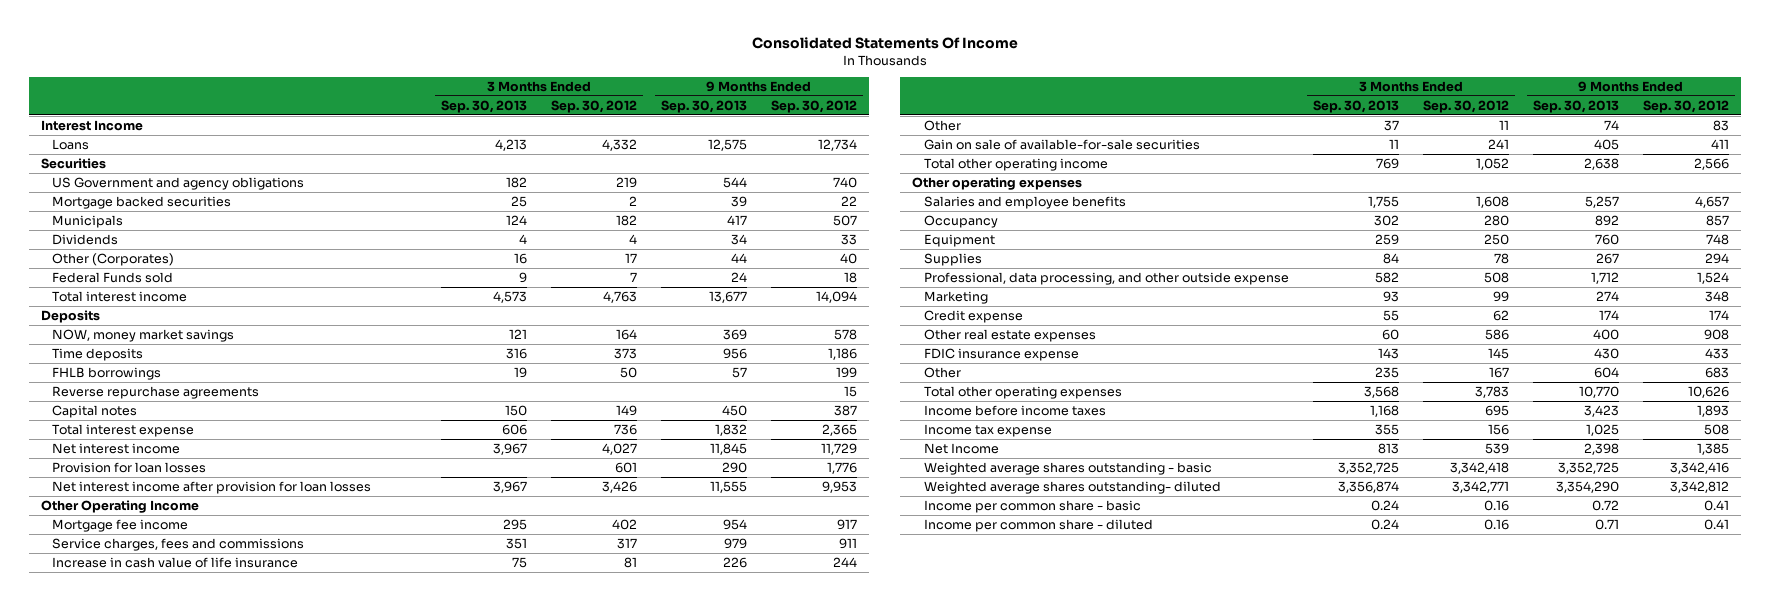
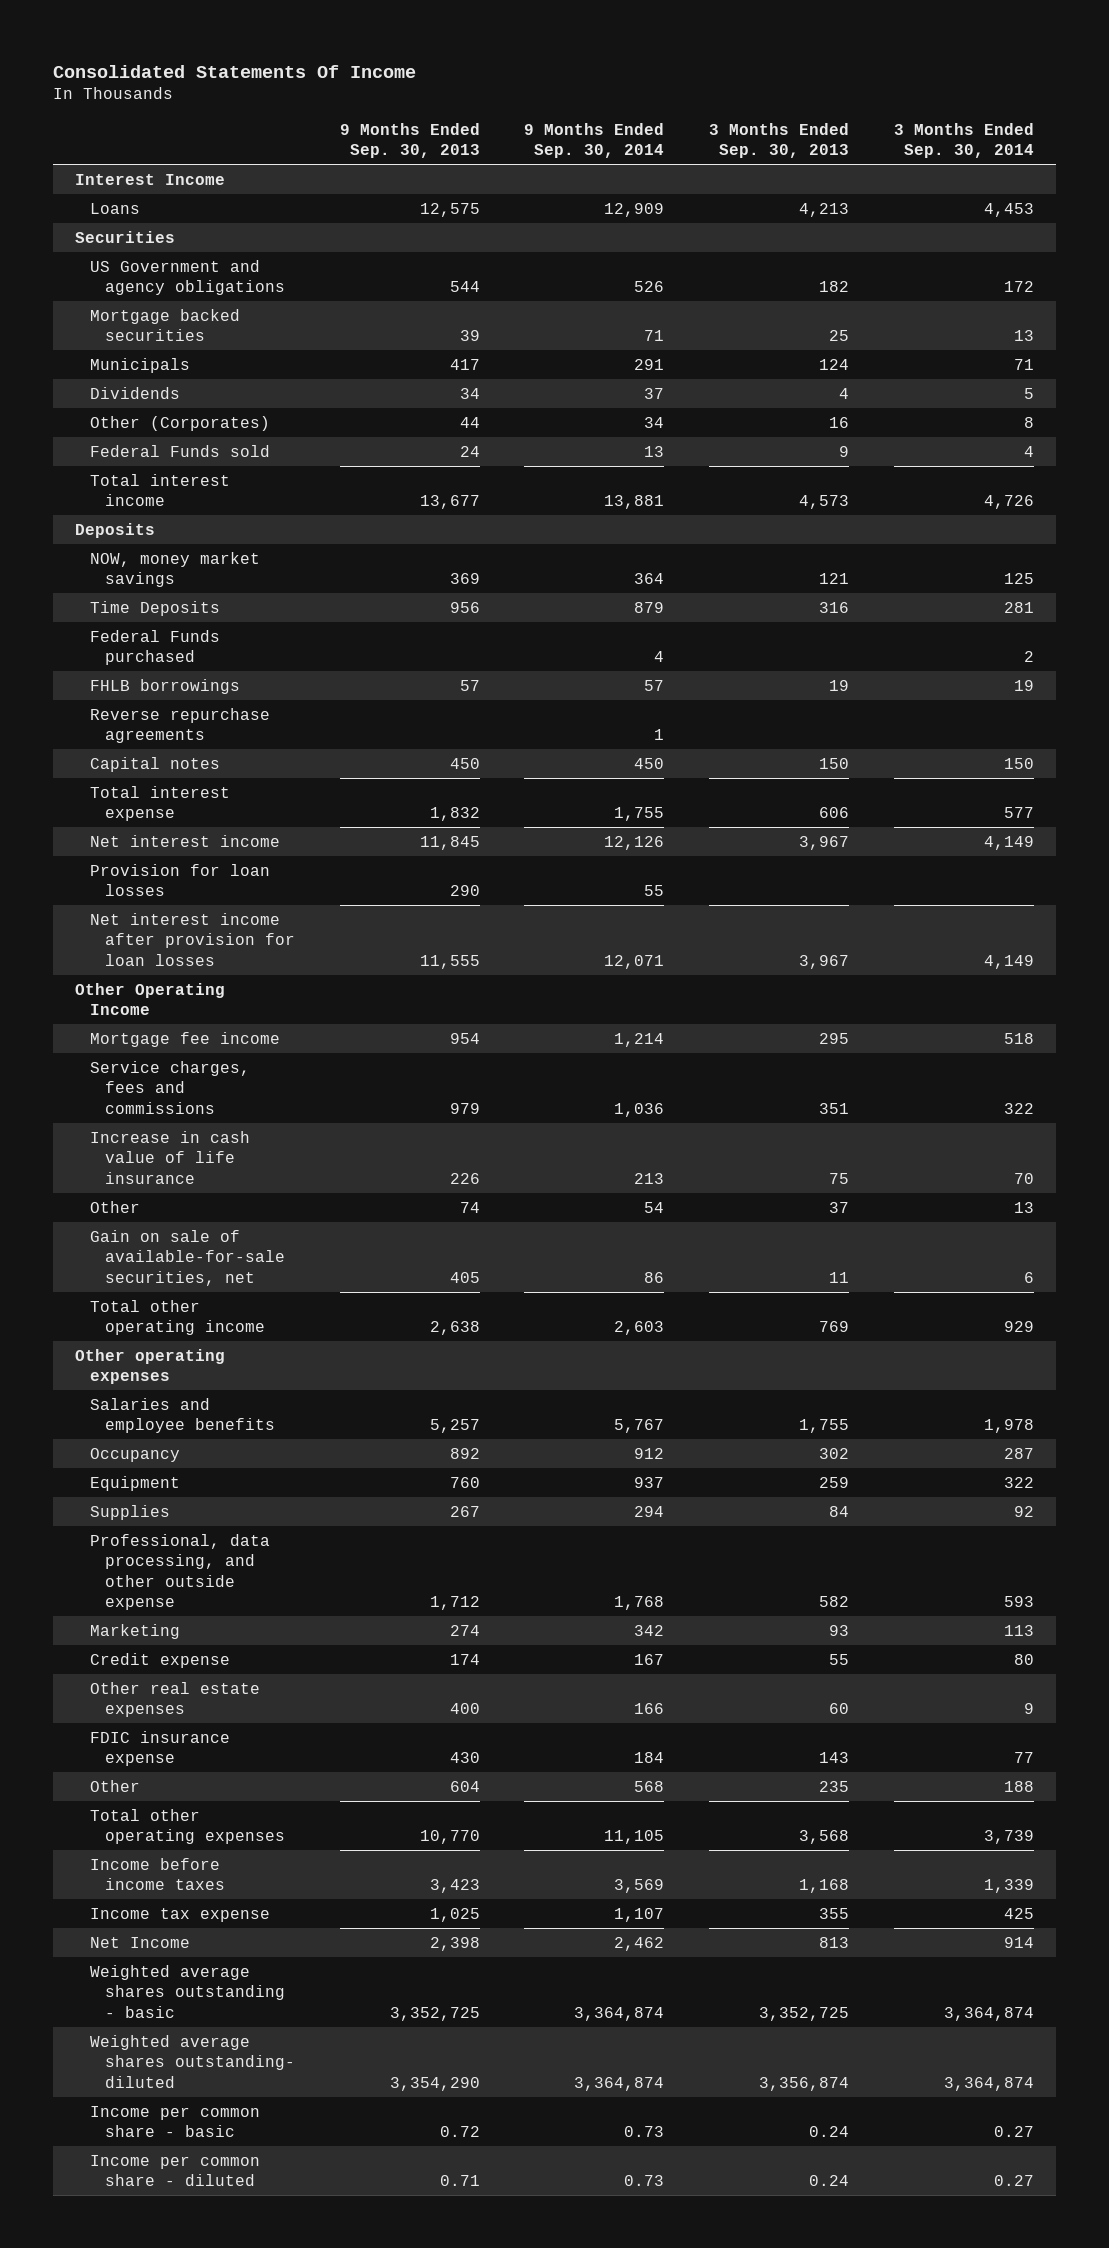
- | 3 Months Ended Sep. 30, 2013 | 3 Months Ended Sep. 30, 2012 | 9 Months Ended Sep. 30, 2013 | 9 Months Ended Sep. 30, 2012
+ | 9 Months Ended Sep. 30, 2013 | 9 Months Ended Sep. 30, 2014 | 3 Months Ended Sep. 30, 2013 | 3 Months Ended Sep. 30, 2014
- Time deposits | 316 | 373 | 956 | 1,186
+ Time Deposits | 956 | 879 | 316 | 281
+ Federal Funds purchased | | 4 | | 2
- Gain on sale of available-for-sale securities | 11 | 241 | 405 | 411
+ Gain on sale of available-for-sale securities, net | 405 | 86 | 11 | 6

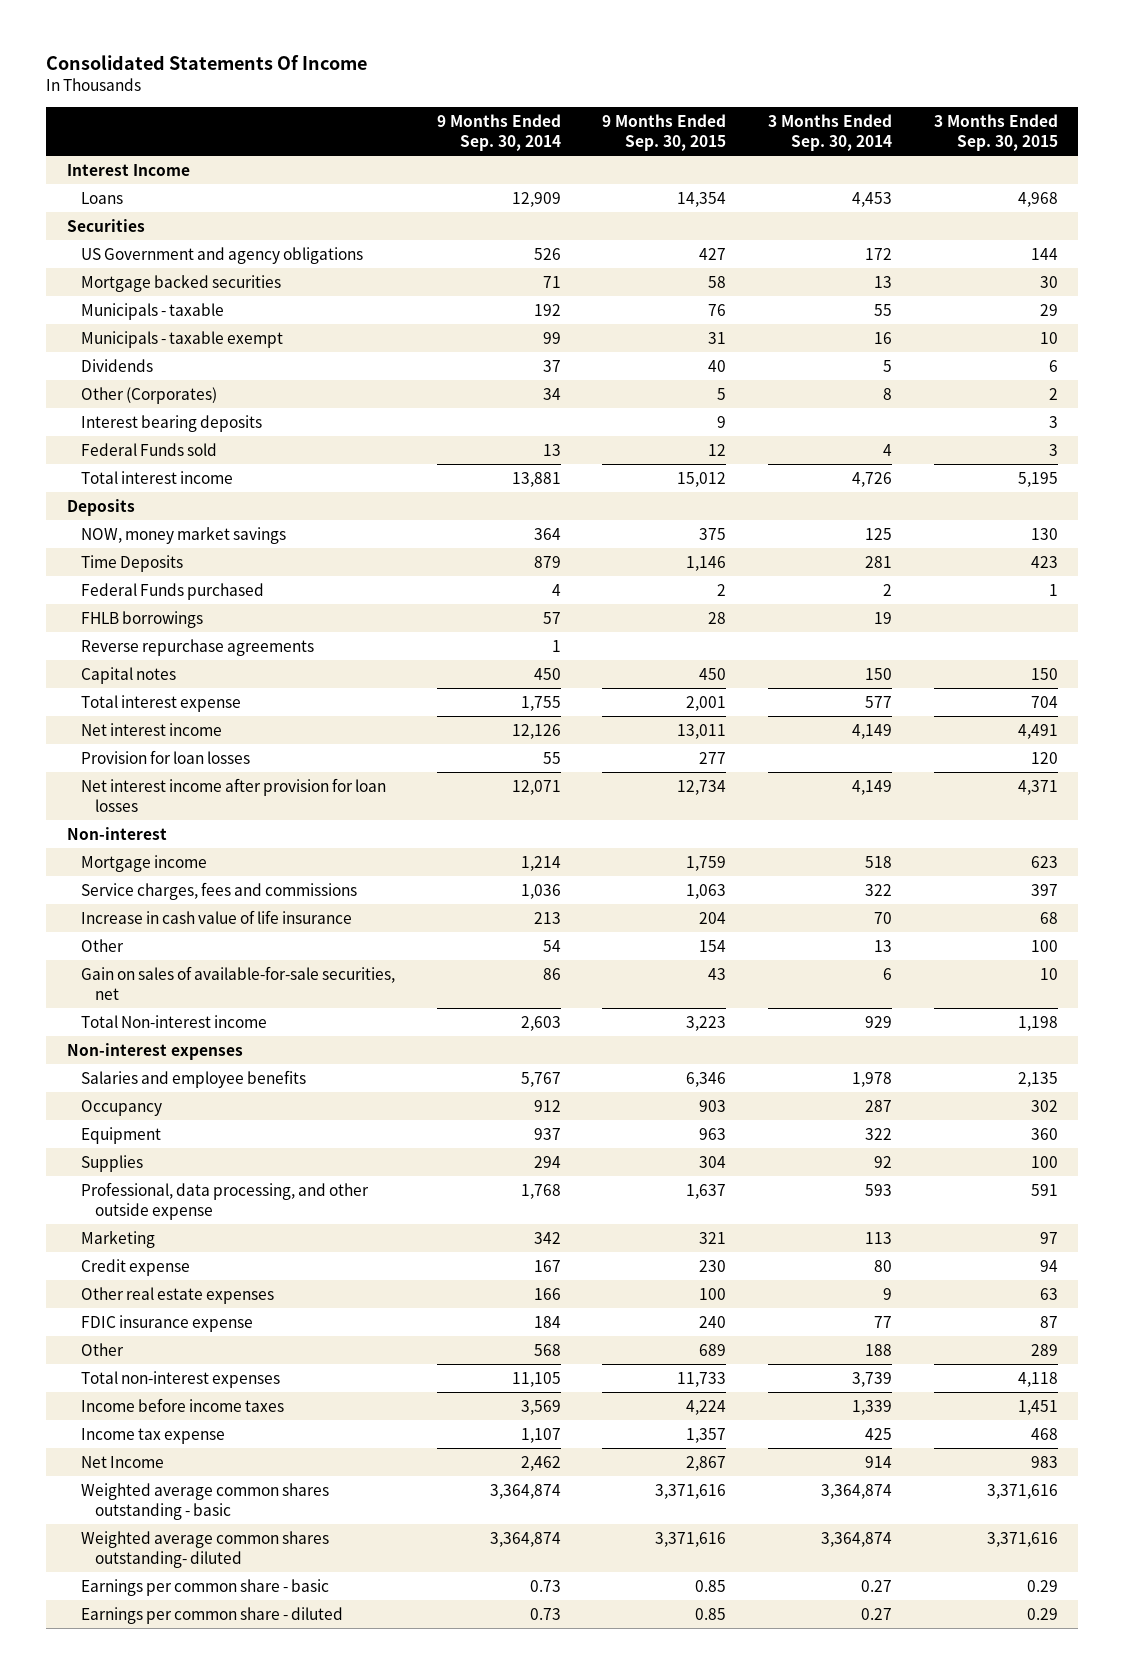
- | 9 Months Ended Sep. 30, 2013 | 9 Months Ended Sep. 30, 2014 | 3 Months Ended Sep. 30, 2013 | 3 Months Ended Sep. 30, 2014
+ | 9 Months Ended Sep. 30, 2014 | 9 Months Ended Sep. 30, 2015 | 3 Months Ended Sep. 30, 2014 | 3 Months Ended Sep. 30, 2015
- Municipals | 417 | 291 | 124 | 71
+ Municipals - taxable | 192 | 76 | 55 | 29
+ Municipals - taxable exempt | 99 | 31 | 16 | 10
+ Interest bearing deposits | | 9 | | 3
- Other Operating Income
- Mortgage fee income | 954 | 1,214 | 295 | 518
+ Non-interest
+ Mortgage income | 1,214 | 1,759 | 518 | 623
- Gain on sale of available-for-sale securities, net | 405 | 86 | 11 | 6
- Total other operating income | 2,638 | 2,603 | 769 | 929
- Other operating expenses
+ Gain on sales of available-for-sale securities, net | 86 | 43 | 6 | 10
+ Total Non-interest income | 2,603 | 3,223 | 929 | 1,198
+ Non-interest expenses
- Total other operating expenses | 10,770 | 11,105 | 3,568 | 3,739
+ Total non-interest expenses | 11,105 | 11,733 | 3,739 | 4,118
- Weighted average shares outstanding - basic | 3,352,725 | 3,364,874 | 3,352,725 | 3,364,874
- Weighted average shares outstanding- diluted | 3,354,290 | 3,364,874 | 3,356,874 | 3,364,874
- Income per common share - basic | 0.72 | 0.73 | 0.24 | 0.27
- Income per common share - diluted | 0.71 | 0.73 | 0.24 | 0.27
+ Weighted average common shares outstanding - basic | 3,364,874 | 3,371,616 | 3,364,874 | 3,371,616
+ Weighted average common shares outstanding- diluted | 3,364,874 | 3,371,616 | 3,364,874 | 3,371,616
+ Earnings per common share - basic | 0.73 | 0.85 | 0.27 | 0.29
+ Earnings per common share - diluted | 0.73 | 0.85 | 0.27 | 0.29

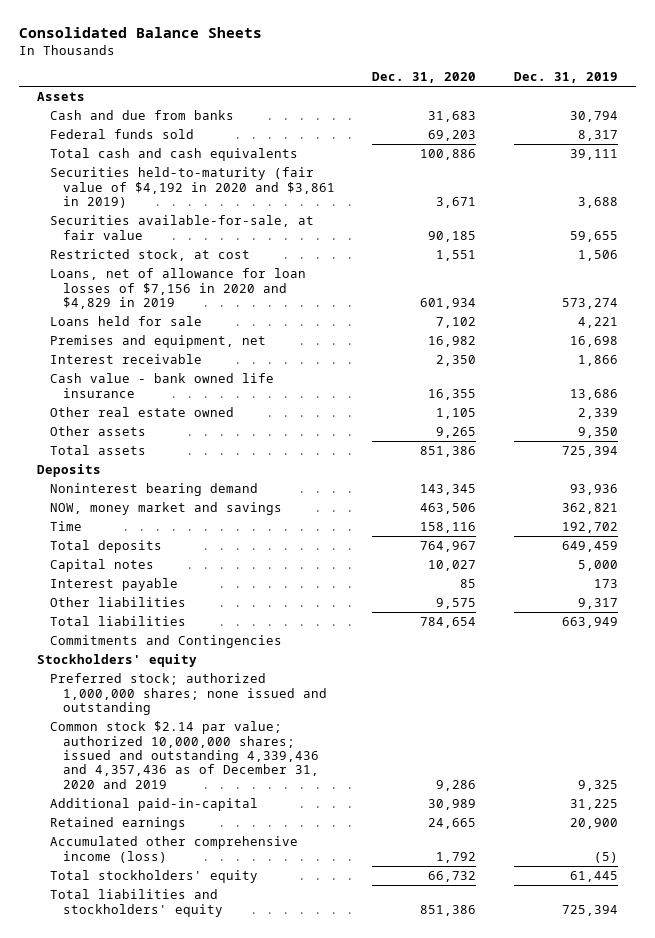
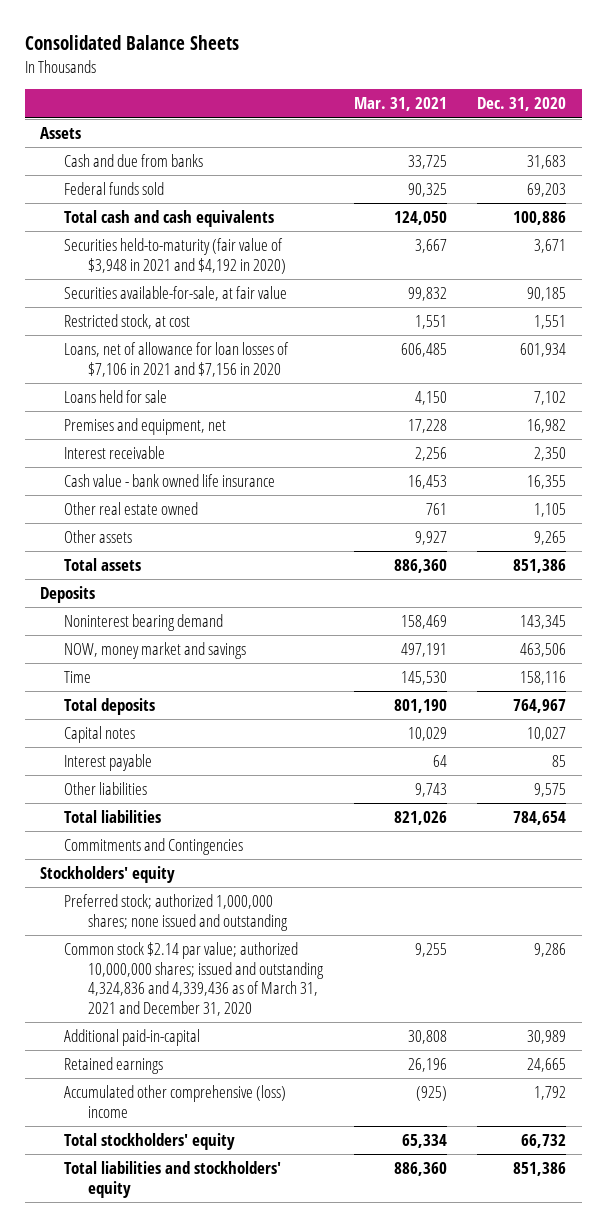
- | Dec. 31, 2020 | Dec. 31, 2019
+ | Mar. 31, 2021 | Dec. 31, 2020
- Securities held-to-maturity (fair value of $4,192 in 2020 and $3,861 in 2019) | 3,671 | 3,688
+ Securities held-to-maturity (fair value of $3,948 in 2021 and $4,192 in 2020) | 3,667 | 3,671
- Loans, net of allowance for loan losses of $7,156 in 2020 and $4,829 in 2019 | 601,934 | 573,274
+ Loans, net of allowance for loan losses of $7,106 in 2021 and $7,156 in 2020 | 606,485 | 601,934
- Common stock $2.14 par value; authorized 10,000,000 shares; issued and outstanding 4,339,436 and 4,357,436 as of December 31, 2020 and 2019 | 9,286 | 9,325
+ Common stock $2.14 par value; authorized 10,000,000 shares; issued and outstanding 4,324,836 and 4,339,436 as of March 31, 2021 and December 31, 2020 | 9,255 | 9,286
- Accumulated other comprehensive income (loss) | 1,792 | (5)
+ Accumulated other comprehensive (loss) income | (925) | 1,792

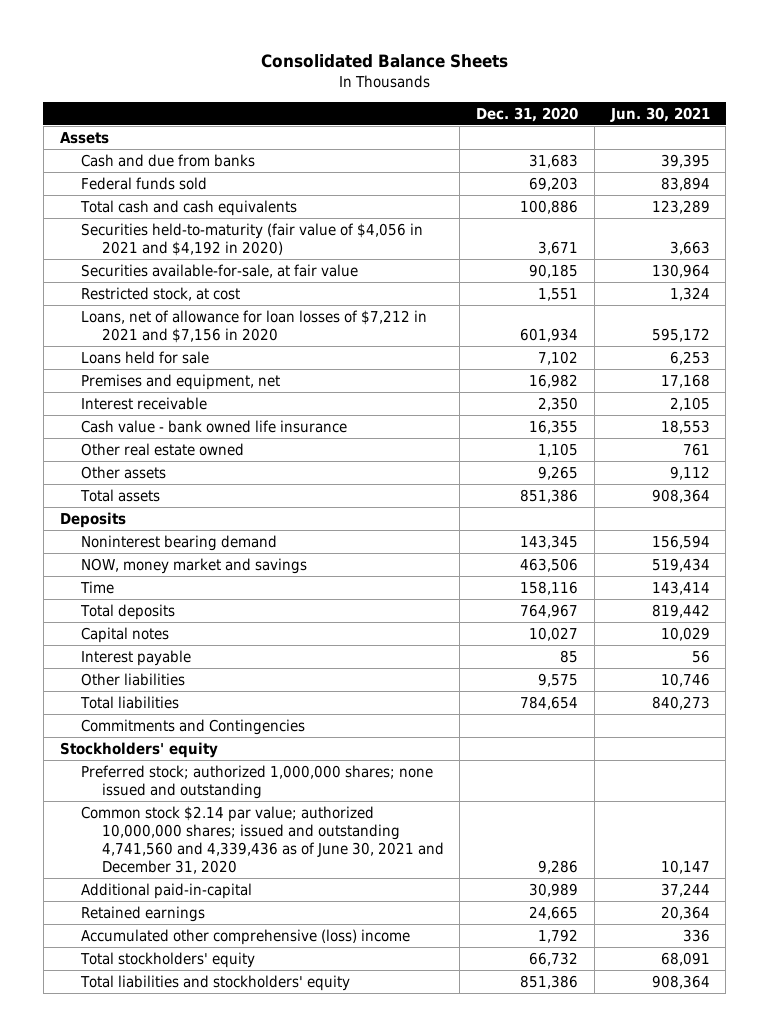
- | Mar. 31, 2021 | Dec. 31, 2020
+ | Dec. 31, 2020 | Jun. 30, 2021
- Securities held-to-maturity (fair value of $3,948 in 2021 and $4,192 in 2020) | 3,667 | 3,671
+ Securities held-to-maturity (fair value of $4,056 in 2021 and $4,192 in 2020) | 3,671 | 3,663
- Loans, net of allowance for loan losses of $7,106 in 2021 and $7,156 in 2020 | 606,485 | 601,934
+ Loans, net of allowance for loan losses of $7,212 in 2021 and $7,156 in 2020 | 601,934 | 595,172
- Common stock $2.14 par value; authorized 10,000,000 shares; issued and outstanding 4,324,836 and 4,339,436 as of March 31, 2021 and December 31, 2020 | 9,255 | 9,286
+ Common stock $2.14 par value; authorized 10,000,000 shares; issued and outstanding 4,741,560 and 4,339,436 as of June 30, 2021 and December 31, 2020 | 9,286 | 10,147

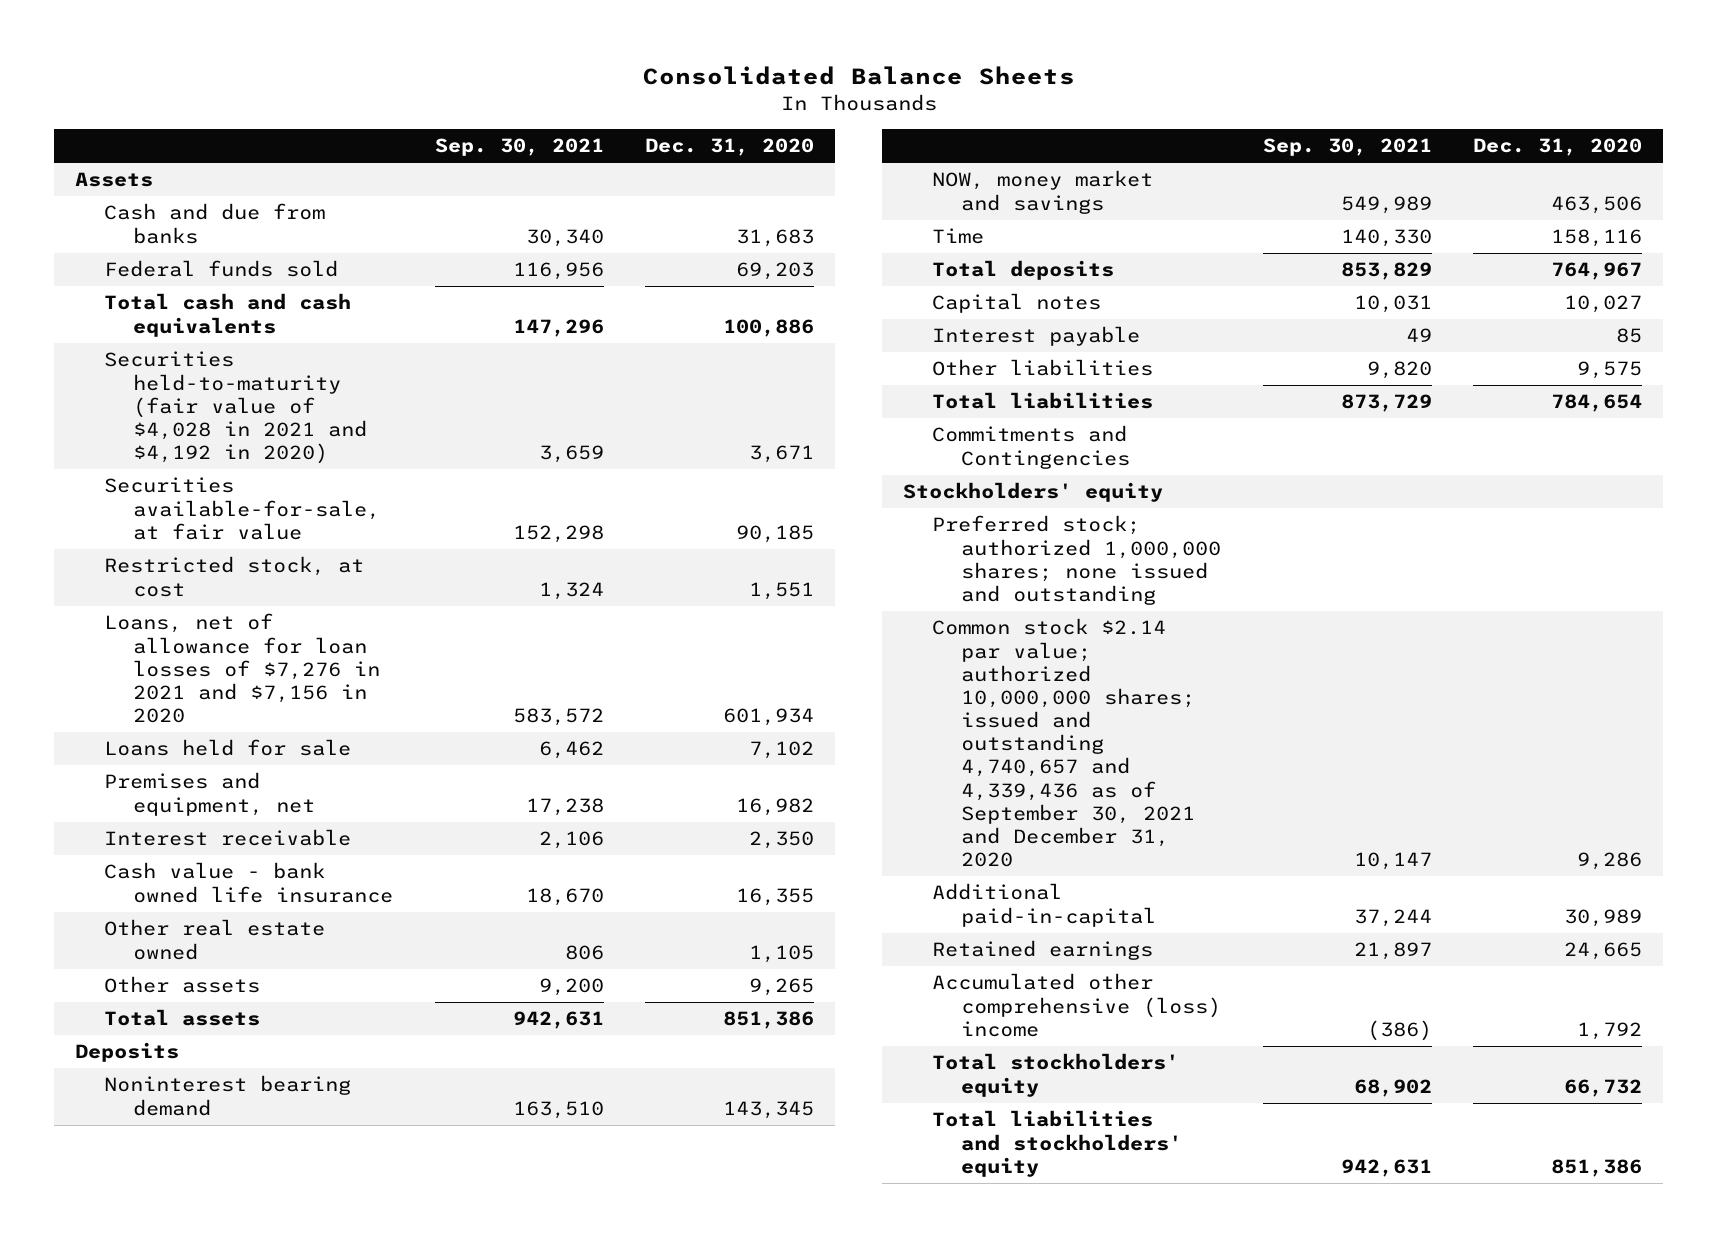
- | Dec. 31, 2020 | Jun. 30, 2021
+ | Sep. 30, 2021 | Dec. 31, 2020
- Securities held-to-maturity (fair value of $4,056 in 2021 and $4,192 in 2020) | 3,671 | 3,663
+ Securities held-to-maturity (fair value of $4,028 in 2021 and $4,192 in 2020) | 3,659 | 3,671
- Loans, net of allowance for loan losses of $7,212 in 2021 and $7,156 in 2020 | 601,934 | 595,172
+ Loans, net of allowance for loan losses of $7,276 in 2021 and $7,156 in 2020 | 583,572 | 601,934
- Common stock $2.14 par value; authorized 10,000,000 shares; issued and outstanding 4,741,560 and 4,339,436 as of June 30, 2021 and December 31, 2020 | 9,286 | 10,147
+ Common stock $2.14 par value; authorized 10,000,000 shares; issued and outstanding 4,740,657 and 4,339,436 as of September 30, 2021 and December 31, 2020 | 10,147 | 9,286

